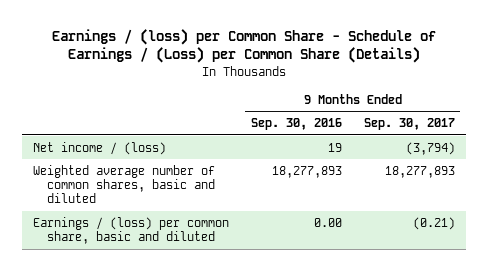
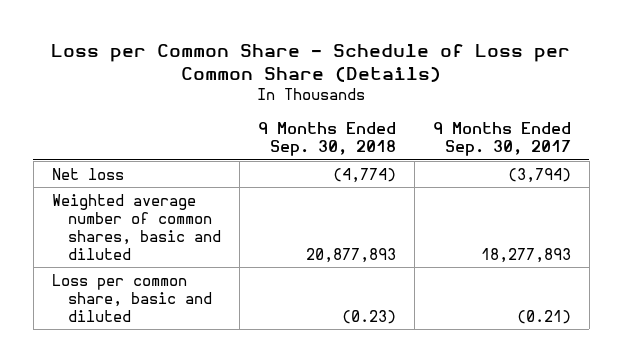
- Earnings / (loss) per Common Share - Schedule of Earnings / (Loss) per Common Share (Details)
+ Loss per Common Share - Schedule of Loss per Common Share (Details)
- | 9 Months Ended Sep. 30, 2016 | 9 Months Ended Sep. 30, 2017
+ | 9 Months Ended Sep. 30, 2018 | 9 Months Ended Sep. 30, 2017
- Net income / (loss) | 19 | (3,794)
+ Net loss | (4,774) | (3,794)
- Earnings / (loss) per common share, basic and diluted | 0.00 | (0.21)
+ Loss per common share, basic and diluted | (0.23) | (0.21)

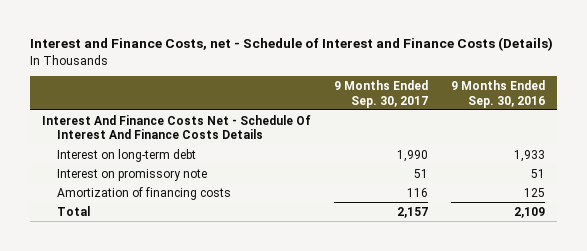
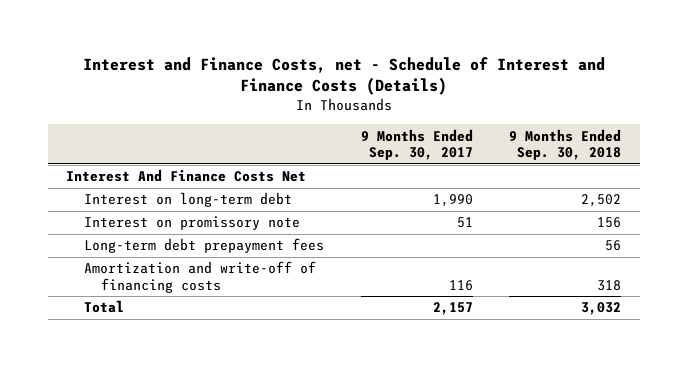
- | 9 Months Ended Sep. 30, 2017 | 9 Months Ended Sep. 30, 2016
+ | 9 Months Ended Sep. 30, 2017 | 9 Months Ended Sep. 30, 2018
- Interest And Finance Costs Net - Schedule Of Interest And Finance Costs Details
+ Interest And Finance Costs Net
- Amortization of financing costs | 116 | 125
+ Long-term debt prepayment fees | | 56
+ Amortization and write-off of financing costs | 116 | 318

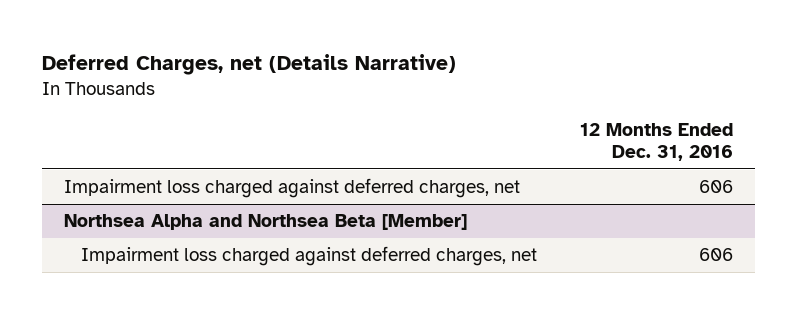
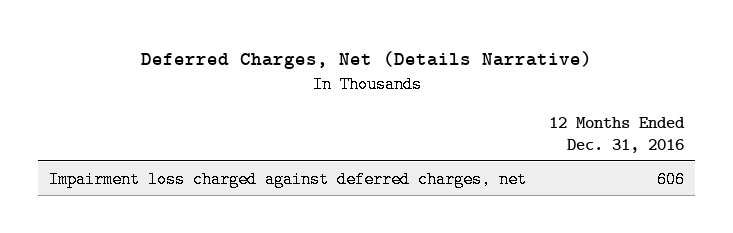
- Deferred Charges, net (Details Narrative)
+ Deferred Charges, Net (Details Narrative)
- Northsea Alpha and Northsea Beta [Member]
- Impairment loss charged against deferred charges, net | 606

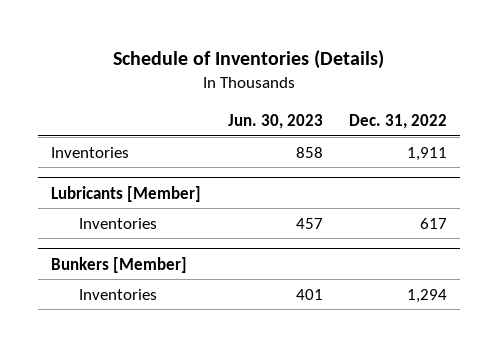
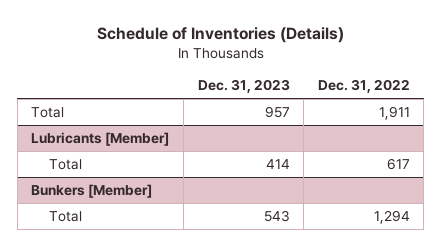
- | Jun. 30, 2023 | Dec. 31, 2022
+ | Dec. 31, 2023 | Dec. 31, 2022
- Inventories | 858 | 1,911
+ Total | 957 | 1,911
@ Lubricants [Member]
- Inventories | 457 | 617
+ Total | 414 | 617
@ Bunkers [Member]
- Inventories | 401 | 1,294
+ Total | 543 | 1,294

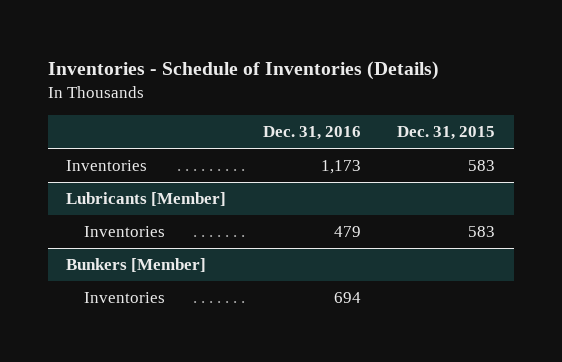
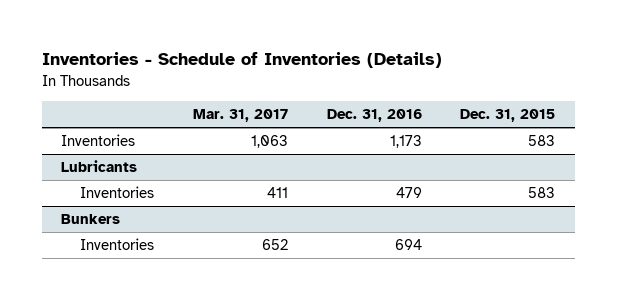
- | Dec. 31, 2016 | Dec. 31, 2015
+ | Mar. 31, 2017 | Dec. 31, 2016 | Dec. 31, 2015
- Lubricants [Member]
+ Lubricants
- Bunkers [Member]
+ Bunkers

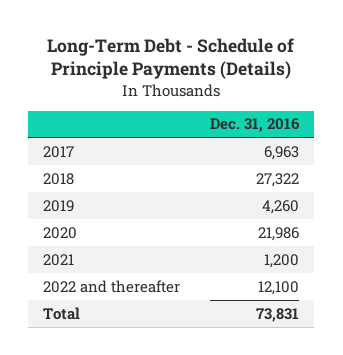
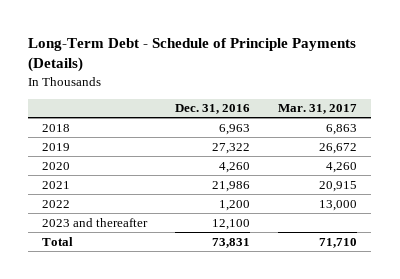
- | Dec. 31, 2016
+ | Dec. 31, 2016 | Mar. 31, 2017
- 2017 | 6,963
- 2018 | 27,322
- 2019 | 4,260
- 2020 | 21,986
- 2021 | 1,200
- 2022 and thereafter | 12,100
+ 2018 | 6,963 | 6,863
+ 2019 | 27,322 | 26,672
+ 2020 | 4,260 | 4,260
+ 2021 | 21,986 | 20,915
+ 2022 | 1,200 | 13,000
+ 2023 and thereafter | 12,100 |

